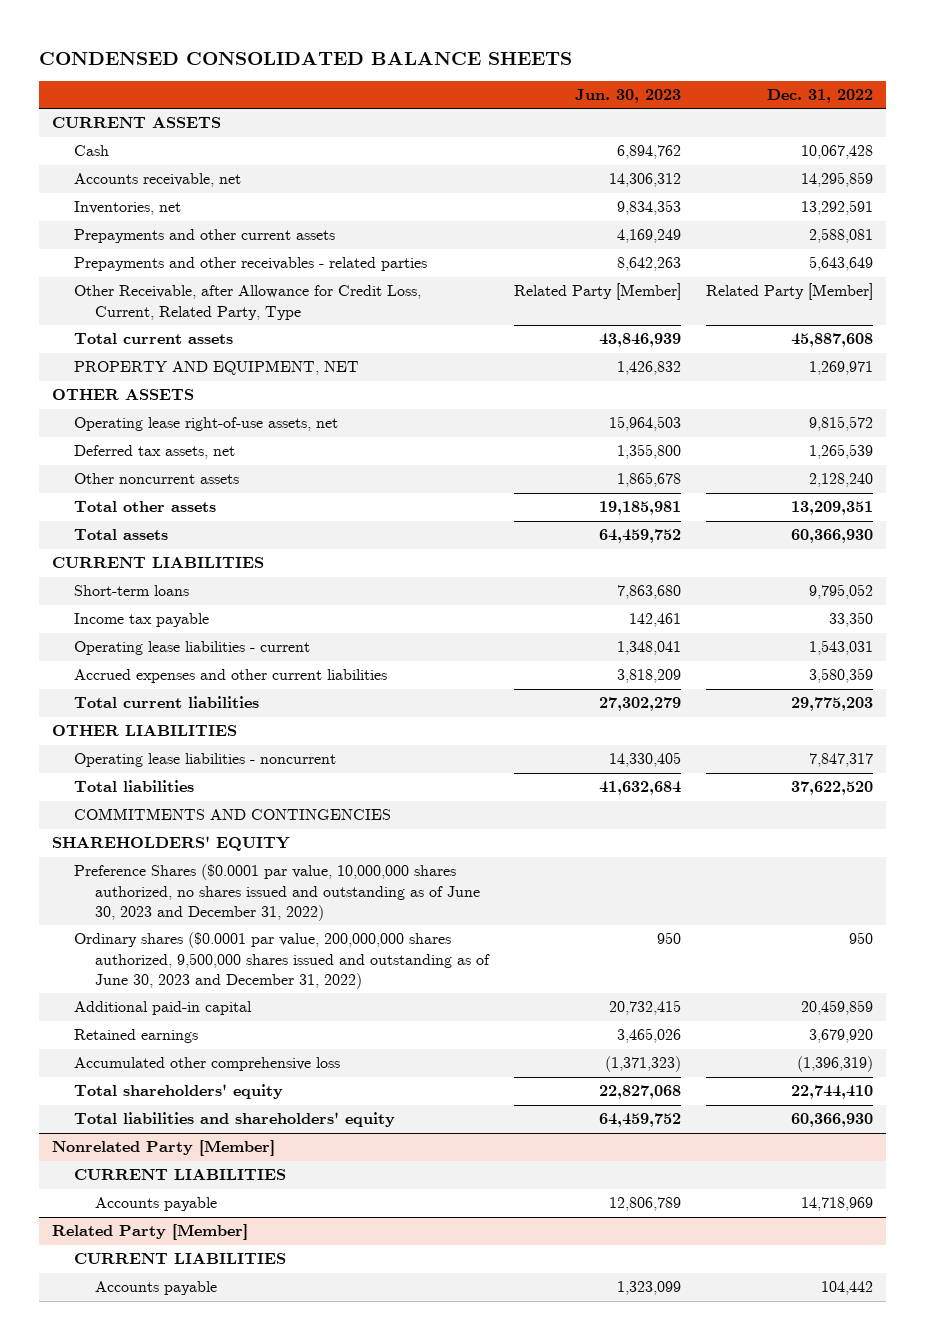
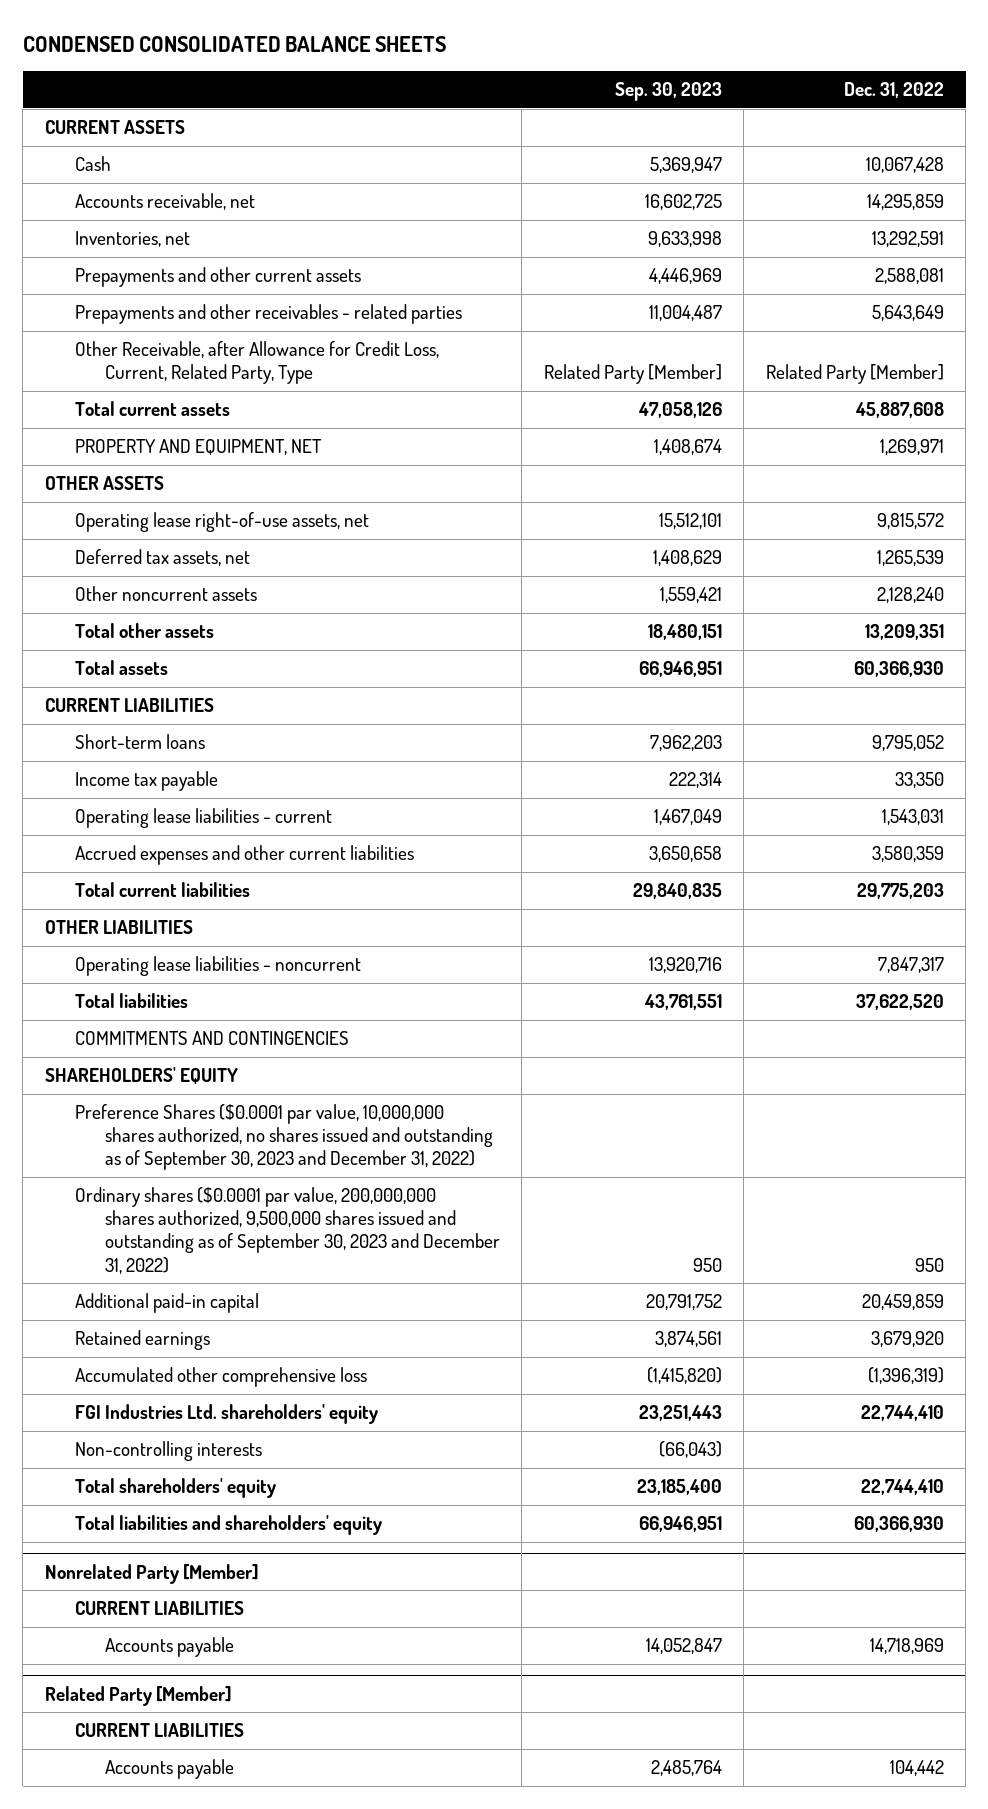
- | Jun. 30, 2023 | Dec. 31, 2022
+ | Sep. 30, 2023 | Dec. 31, 2022
- Preference Shares ($0.0001 par value, 10,000,000 shares authorized, no shares issued and outstanding as of June 30, 2023 and December 31, 2022)
- Ordinary shares ($0.0001 par value, 200,000,000 shares authorized, 9,500,000 shares issued and outstanding as of June 30, 2023 and December 31, 2022) | 950 | 950
+ Preference Shares ($0.0001 par value, 10,000,000 shares authorized, no shares issued and outstanding as of September 30, 2023 and December 31, 2022)
+ Ordinary shares ($0.0001 par value, 200,000,000 shares authorized, 9,500,000 shares issued and outstanding as of September 30, 2023 and December 31, 2022) | 950 | 950
+ FGI Industries Ltd. shareholders' equity | 23,251,443 | 22,744,410
+ Non-controlling interests | (66,043) |

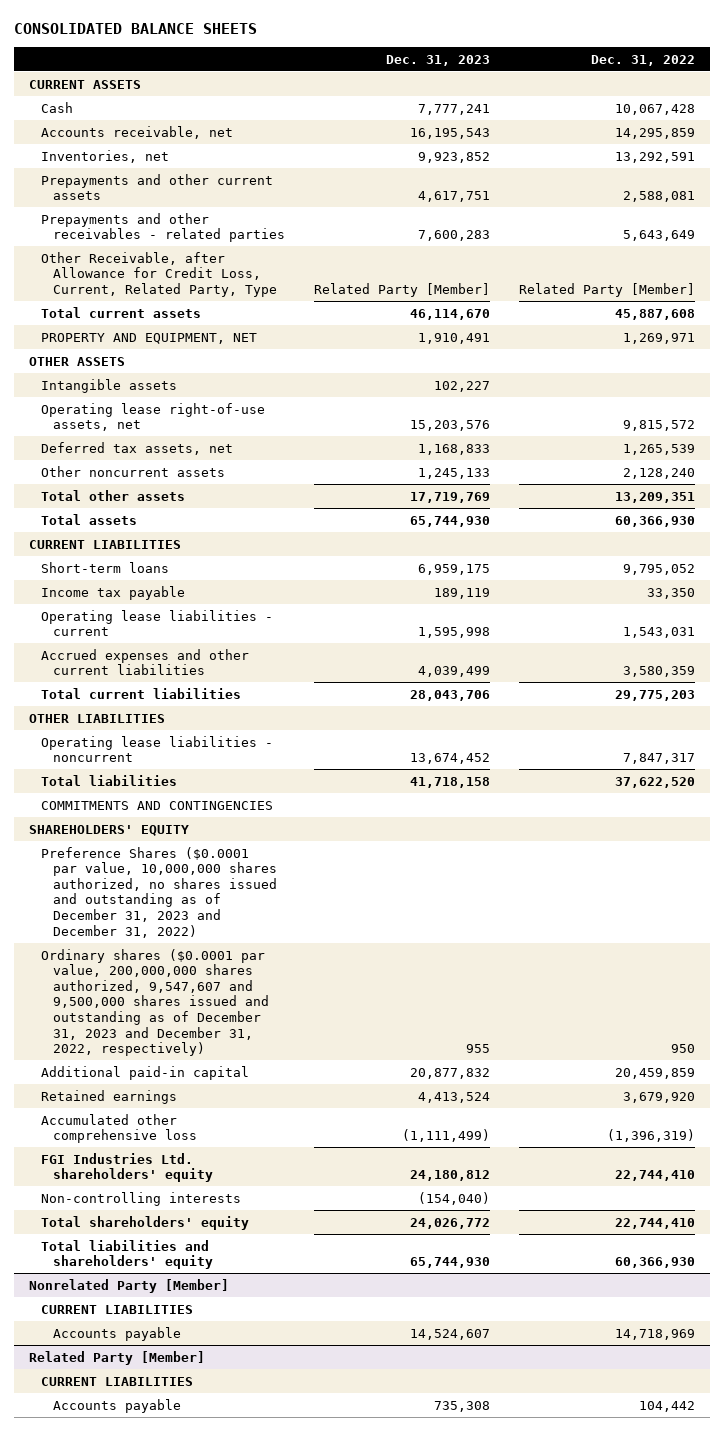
- CONDENSED CONSOLIDATED BALANCE SHEETS
+ CONSOLIDATED BALANCE SHEETS
- | Sep. 30, 2023 | Dec. 31, 2022
+ | Dec. 31, 2023 | Dec. 31, 2022
+ Intangible assets | 102,227 |
- Preference Shares ($0.0001 par value, 10,000,000 shares authorized, no shares issued and outstanding as of September 30, 2023 and December 31, 2022)
- Ordinary shares ($0.0001 par value, 200,000,000 shares authorized, 9,500,000 shares issued and outstanding as of September 30, 2023 and December 31, 2022) | 950 | 950
+ Preference Shares ($0.0001 par value, 10,000,000 shares authorized, no shares issued and outstanding as of December 31, 2023 and December 31, 2022)
+ Ordinary shares ($0.0001 par value, 200,000,000 shares authorized, 9,547,607 and 9,500,000 shares issued and outstanding as of December 31, 2023 and December 31, 2022, respectively) | 955 | 950

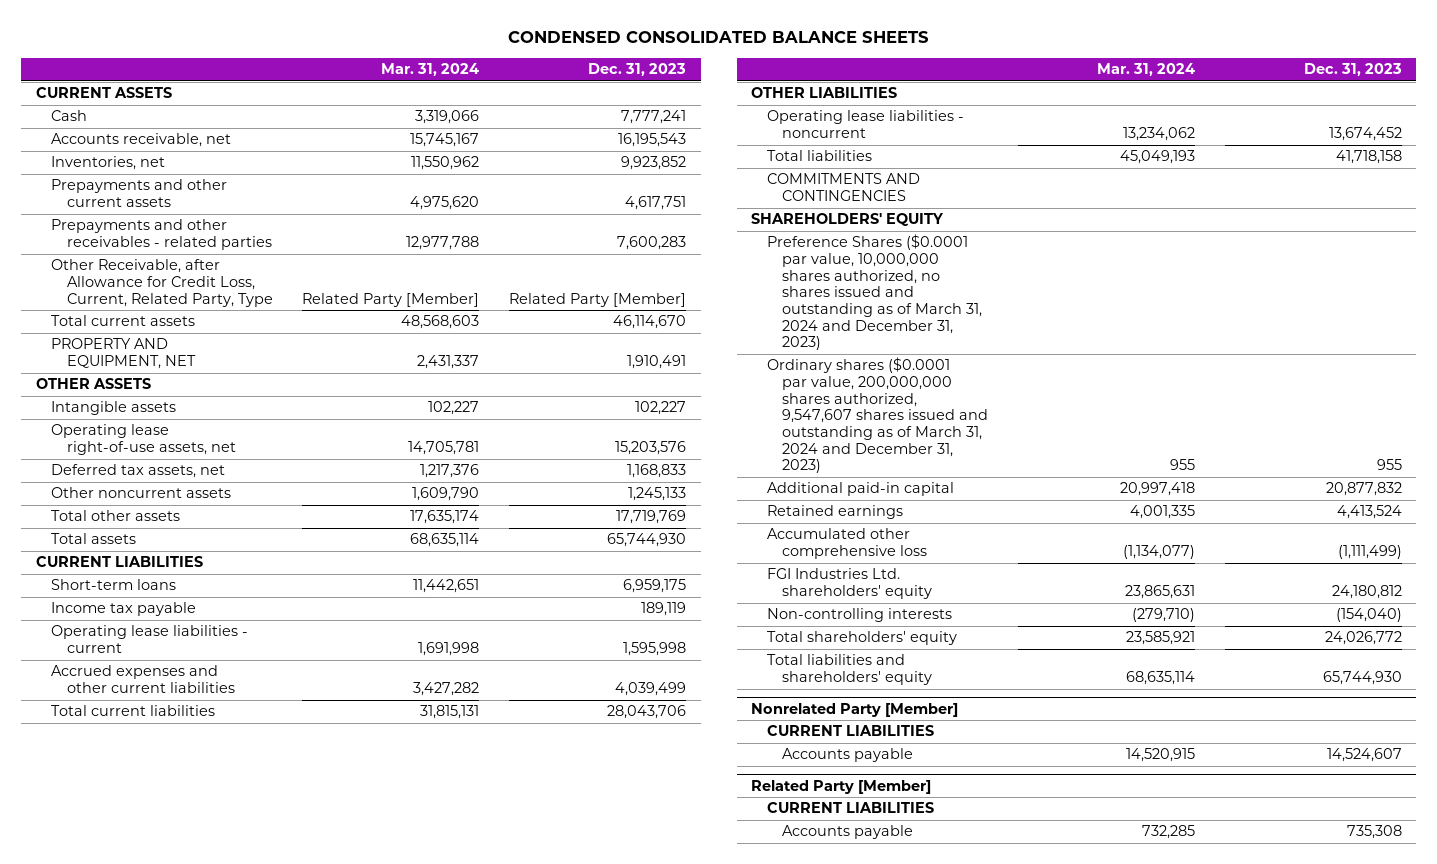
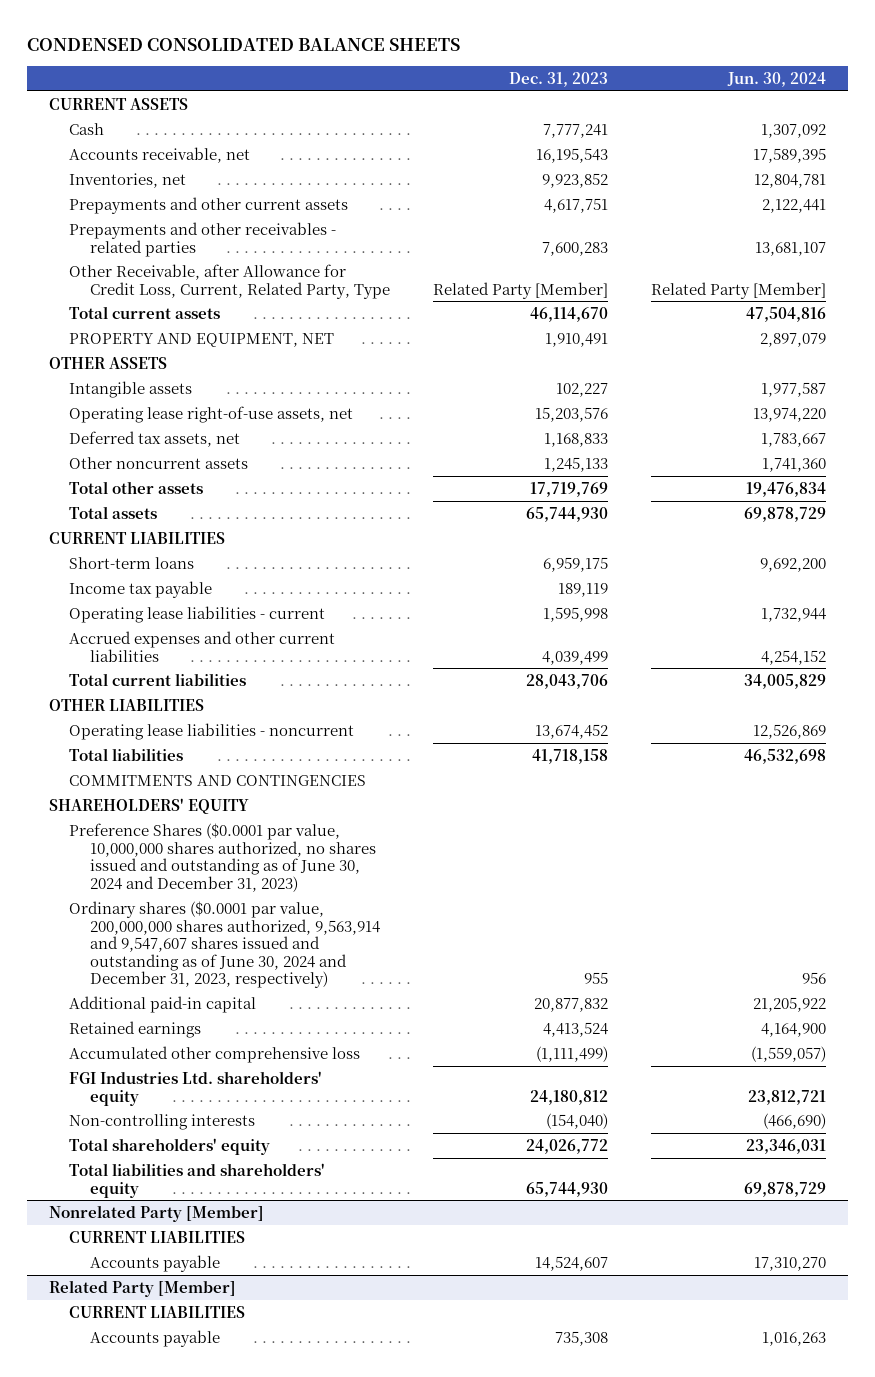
- | Mar. 31, 2024 | Dec. 31, 2023
+ | Dec. 31, 2023 | Jun. 30, 2024
- Preference Shares ($0.0001 par value, 10,000,000 shares authorized, no shares issued and outstanding as of March 31, 2024 and December 31, 2023)
- Ordinary shares ($0.0001 par value, 200,000,000 shares authorized, 9,547,607 shares issued and outstanding as of March 31, 2024 and December 31, 2023) | 955 | 955
+ Preference Shares ($0.0001 par value, 10,000,000 shares authorized, no shares issued and outstanding as of June 30, 2024 and December 31, 2023)
+ Ordinary shares ($0.0001 par value, 200,000,000 shares authorized, 9,563,914 and 9,547,607 shares issued and outstanding as of June 30, 2024 and December 31, 2023, respectively) | 955 | 956

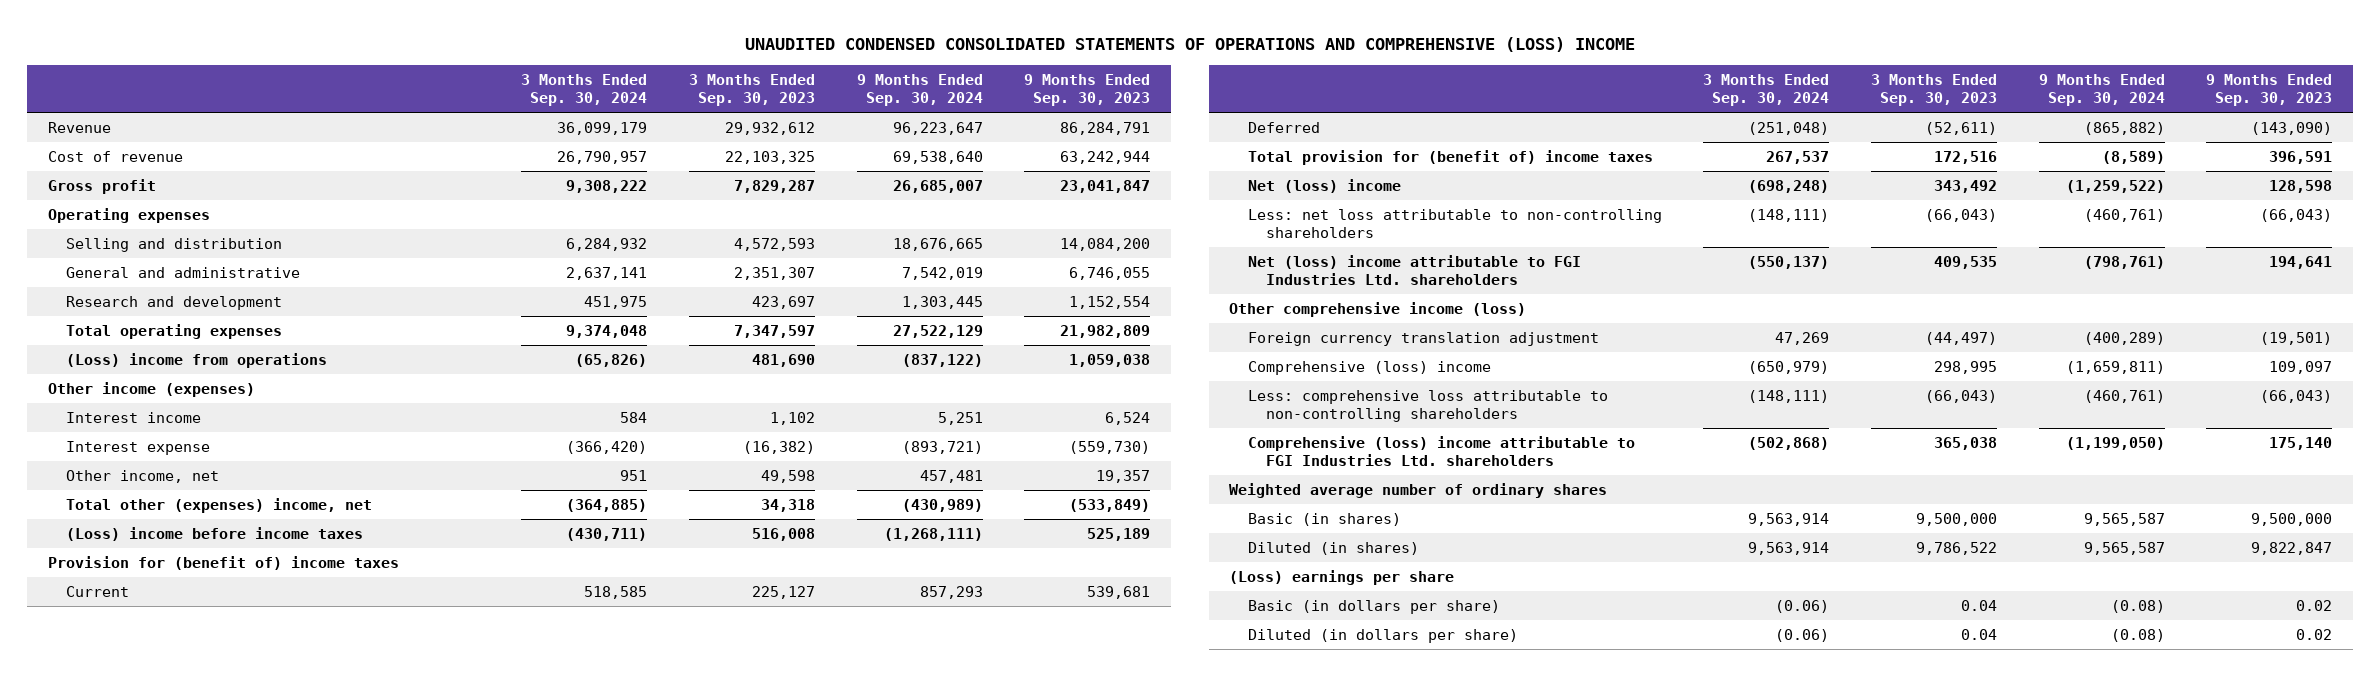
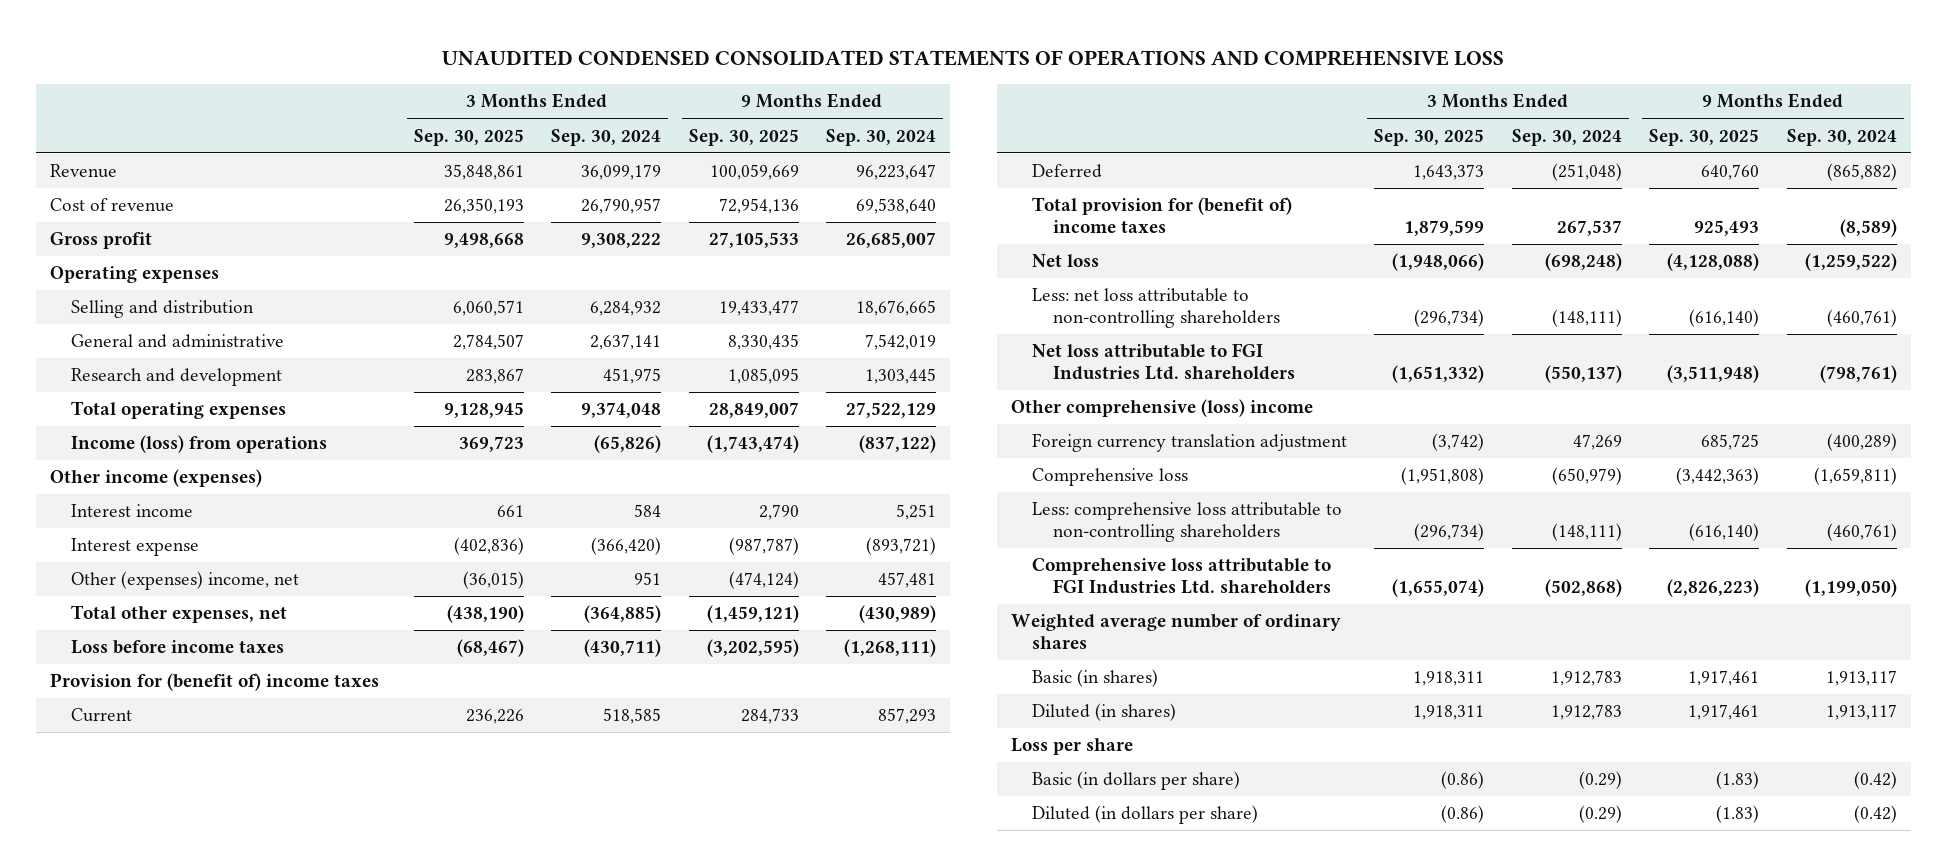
- UNAUDITED CONDENSED CONSOLIDATED STATEMENTS OF OPERATIONS AND COMPREHENSIVE (LOSS) INCOME
+ UNAUDITED CONDENSED CONSOLIDATED STATEMENTS OF OPERATIONS AND COMPREHENSIVE LOSS
- | 3 Months Ended Sep. 30, 2024 | 3 Months Ended Sep. 30, 2023 | 9 Months Ended Sep. 30, 2024 | 9 Months Ended Sep. 30, 2023
+ | 3 Months Ended Sep. 30, 2025 | 3 Months Ended Sep. 30, 2024 | 9 Months Ended Sep. 30, 2025 | 9 Months Ended Sep. 30, 2024
- (Loss) income from operations | (65,826) | 481,690 | (837,122) | 1,059,038
+ Income (loss) from operations | 369,723 | (65,826) | (1,743,474) | (837,122)
- Other income, net | 951 | 49,598 | 457,481 | 19,357
- Total other (expenses) income, net | (364,885) | 34,318 | (430,989) | (533,849)
- (Loss) income before income taxes | (430,711) | 516,008 | (1,268,111) | 525,189
+ Other (expenses) income, net | (36,015) | 951 | (474,124) | 457,481
+ Total other expenses, net | (438,190) | (364,885) | (1,459,121) | (430,989)
+ Loss before income taxes | (68,467) | (430,711) | (3,202,595) | (1,268,111)
- Net (loss) income | (698,248) | 343,492 | (1,259,522) | 128,598
+ Net loss | (1,948,066) | (698,248) | (4,128,088) | (1,259,522)
- Net (loss) income attributable to FGI Industries Ltd. shareholders | (550,137) | 409,535 | (798,761) | 194,641
- Other comprehensive income (loss)
+ Net loss attributable to FGI Industries Ltd. shareholders | (1,651,332) | (550,137) | (3,511,948) | (798,761)
+ Other comprehensive (loss) income
- Comprehensive (loss) income | (650,979) | 298,995 | (1,659,811) | 109,097
+ Comprehensive loss | (1,951,808) | (650,979) | (3,442,363) | (1,659,811)
- Comprehensive (loss) income attributable to FGI Industries Ltd. shareholders | (502,868) | 365,038 | (1,199,050) | 175,140
+ Comprehensive loss attributable to FGI Industries Ltd. shareholders | (1,655,074) | (502,868) | (2,826,223) | (1,199,050)
- Basic (in shares) | 9,563,914 | 9,500,000 | 9,565,587 | 9,500,000
- Diluted (in shares) | 9,563,914 | 9,786,522 | 9,565,587 | 9,822,847
- (Loss) earnings per share
- Basic (in dollars per share) | (0.06) | 0.04 | (0.08) | 0.02
- Diluted (in dollars per share) | (0.06) | 0.04 | (0.08) | 0.02
+ Basic (in shares) | 1,918,311 | 1,912,783 | 1,917,461 | 1,913,117
+ Diluted (in shares) | 1,918,311 | 1,912,783 | 1,917,461 | 1,913,117
+ Loss per share
+ Basic (in dollars per share) | (0.86) | (0.29) | (1.83) | (0.42)
+ Diluted (in dollars per share) | (0.86) | (0.29) | (1.83) | (0.42)

